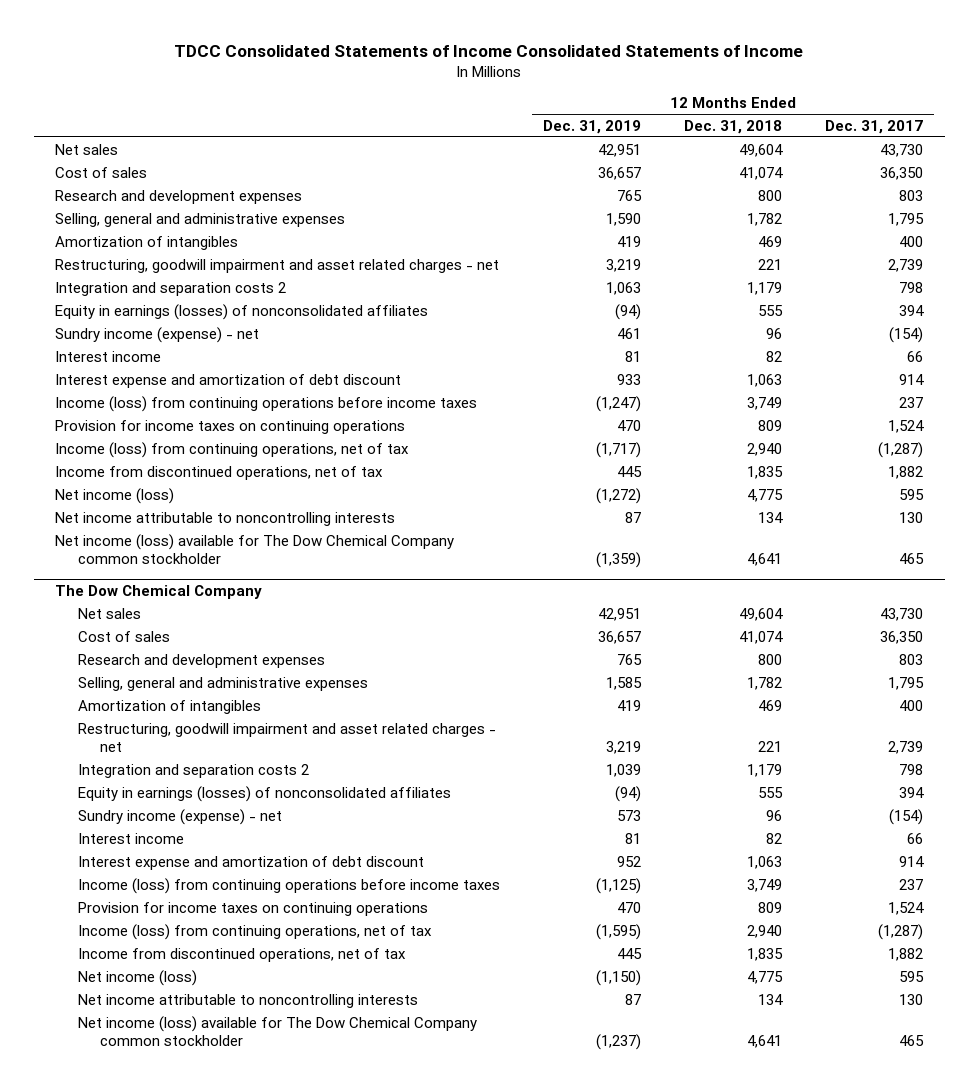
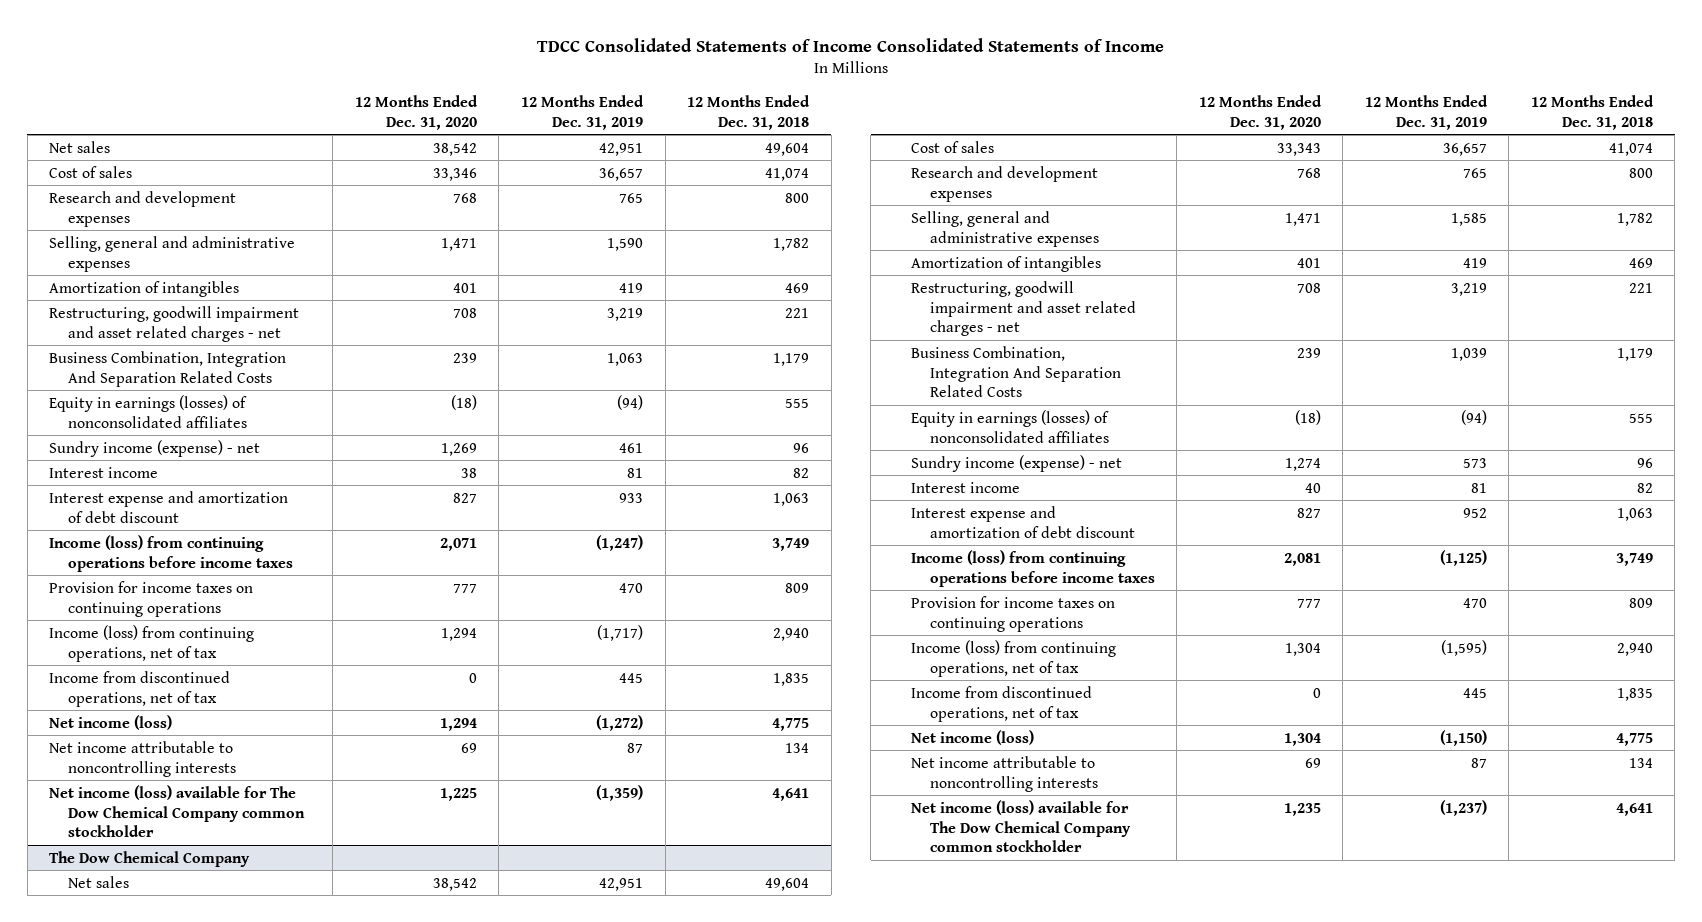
- | 12 Months Ended Dec. 31, 2019 | 12 Months Ended Dec. 31, 2018 | 12 Months Ended Dec. 31, 2017
+ | 12 Months Ended Dec. 31, 2020 | 12 Months Ended Dec. 31, 2019 | 12 Months Ended Dec. 31, 2018
- Integration and separation costs 2 | 1,063 | 1,179 | 798
+ Business Combination, Integration And Separation Related Costs | 239 | 1,063 | 1,179
@ The Dow Chemical Company
- Integration and separation costs 2 | 1,039 | 1,179 | 798
+ Business Combination, Integration And Separation Related Costs | 239 | 1,039 | 1,179

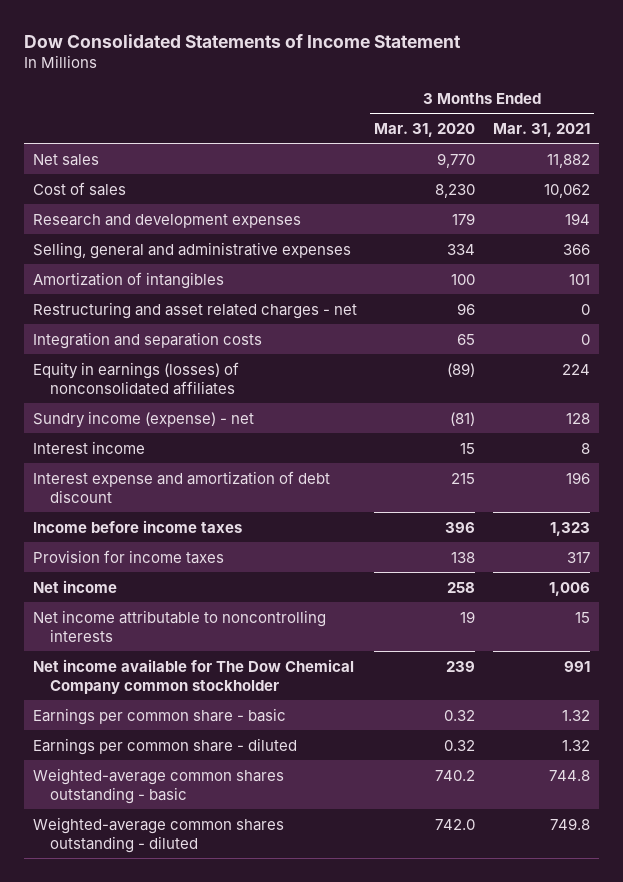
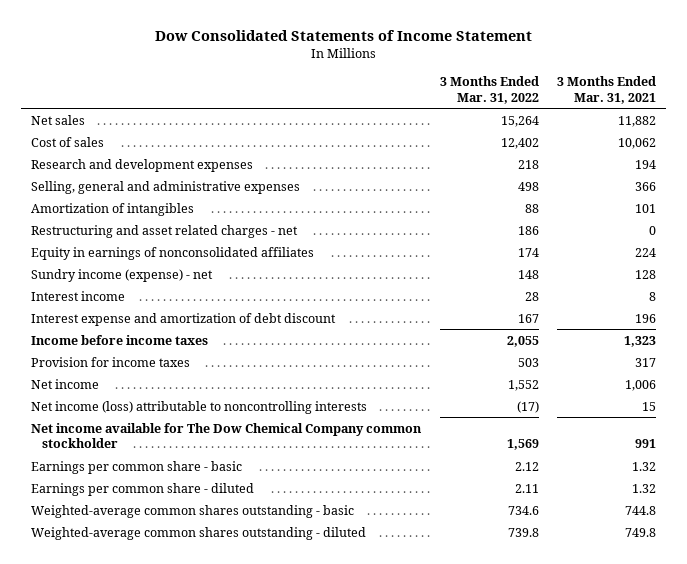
- | 3 Months Ended Mar. 31, 2020 | 3 Months Ended Mar. 31, 2021
+ | 3 Months Ended Mar. 31, 2022 | 3 Months Ended Mar. 31, 2021
- Integration and separation costs | 65 | 0
- Equity in earnings (losses) of nonconsolidated affiliates | (89) | 224
+ Equity in earnings of nonconsolidated affiliates | 174 | 224
- Net income attributable to noncontrolling interests | 19 | 15
+ Net income (loss) attributable to noncontrolling interests | (17) | 15

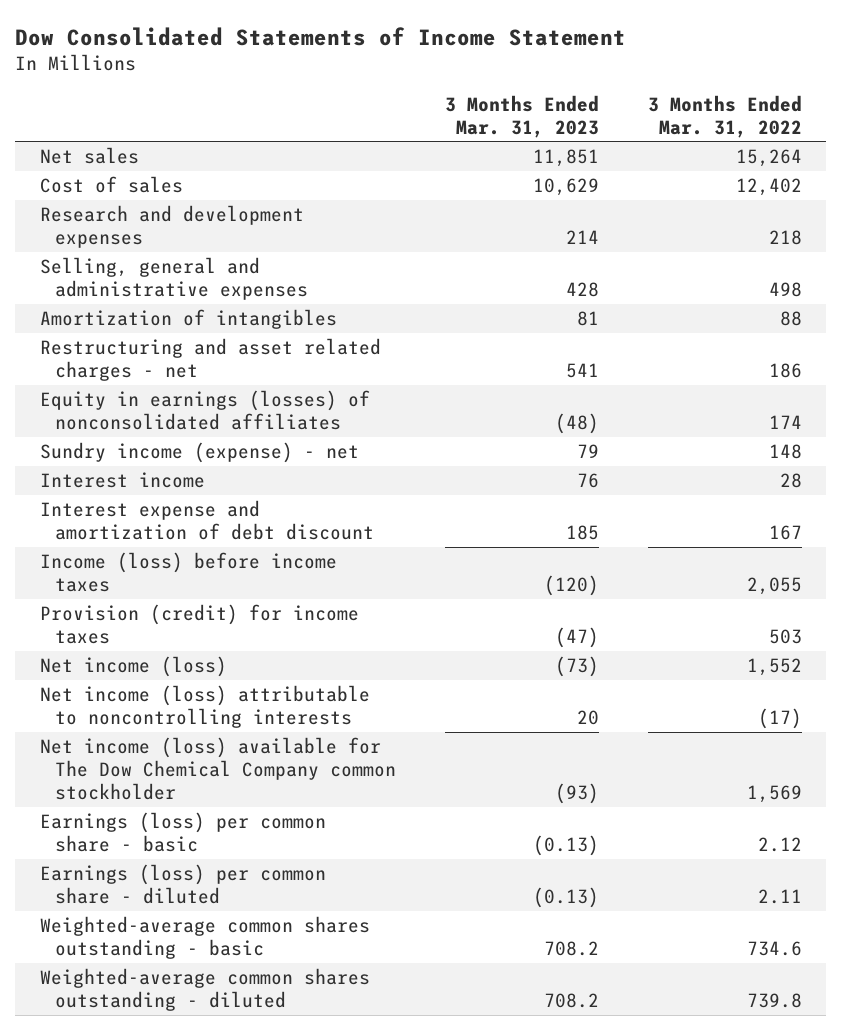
- | 3 Months Ended Mar. 31, 2022 | 3 Months Ended Mar. 31, 2021
+ | 3 Months Ended Mar. 31, 2023 | 3 Months Ended Mar. 31, 2022
- Equity in earnings of nonconsolidated affiliates | 174 | 224
+ Equity in earnings (losses) of nonconsolidated affiliates | (48) | 174
- Income before income taxes | 2,055 | 1,323
- Provision for income taxes | 503 | 317
- Net income | 1,552 | 1,006
+ Income (loss) before income taxes | (120) | 2,055
+ Provision (credit) for income taxes | (47) | 503
+ Net income (loss) | (73) | 1,552
- Net income available for The Dow Chemical Company common stockholder | 1,569 | 991
- Earnings per common share - basic | 2.12 | 1.32
- Earnings per common share - diluted | 2.11 | 1.32
+ Net income (loss) available for The Dow Chemical Company common stockholder | (93) | 1,569
+ Earnings (loss) per common share - basic | (0.13) | 2.12
+ Earnings (loss) per common share - diluted | (0.13) | 2.11

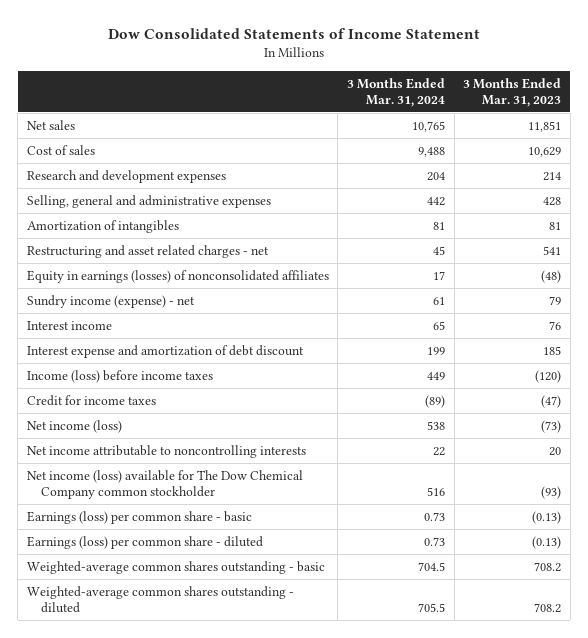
- | 3 Months Ended Mar. 31, 2023 | 3 Months Ended Mar. 31, 2022
+ | 3 Months Ended Mar. 31, 2024 | 3 Months Ended Mar. 31, 2023
- Provision (credit) for income taxes | (47) | 503
+ Credit for income taxes | (89) | (47)
- Net income (loss) attributable to noncontrolling interests | 20 | (17)
+ Net income attributable to noncontrolling interests | 22 | 20

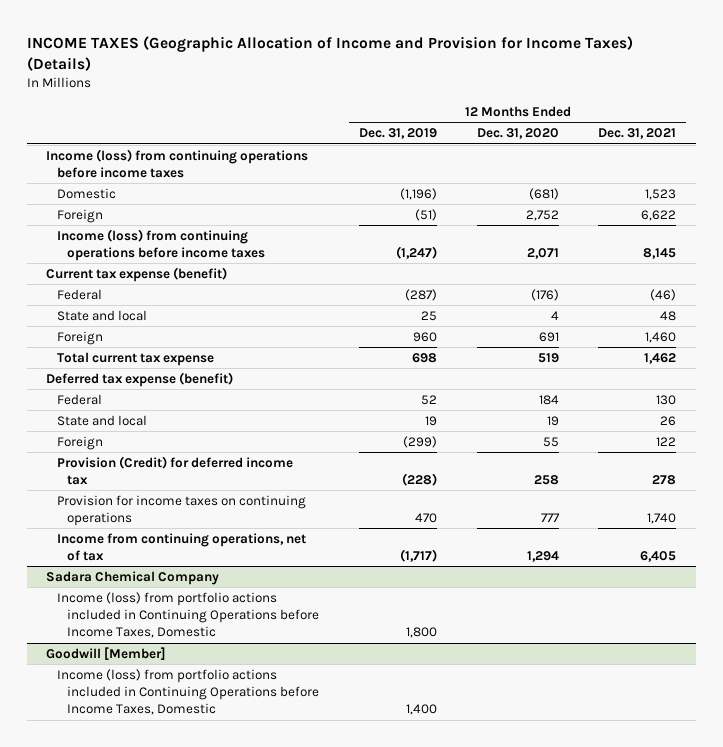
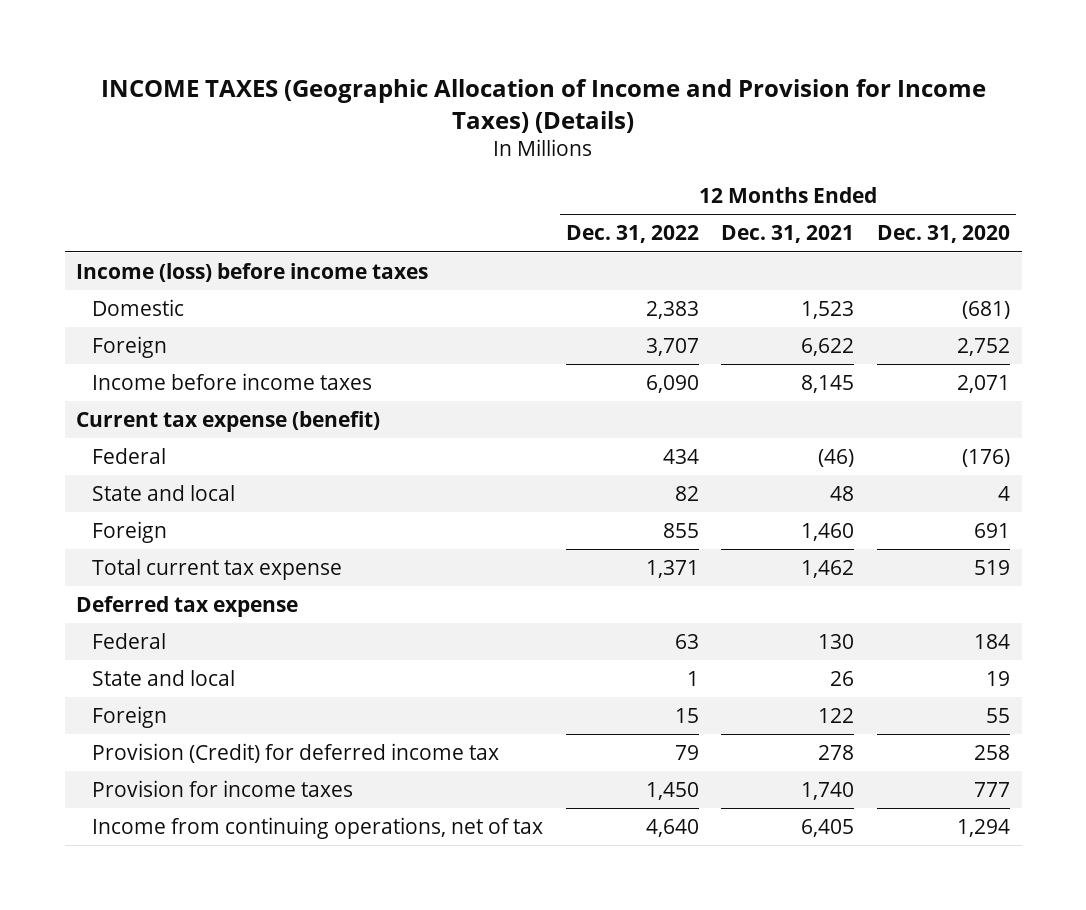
- | 12 Months Ended Dec. 31, 2019 | 12 Months Ended Dec. 31, 2020 | 12 Months Ended Dec. 31, 2021
+ | 12 Months Ended Dec. 31, 2022 | 12 Months Ended Dec. 31, 2021 | 12 Months Ended Dec. 31, 2020
- Income (loss) from continuing operations before income taxes
+ Income (loss) before income taxes
- Income (loss) from continuing operations before income taxes | (1,247) | 2,071 | 8,145
+ Income before income taxes | 6,090 | 8,145 | 2,071
- Deferred tax expense (benefit)
+ Deferred tax expense
- Provision for income taxes on continuing operations | 470 | 777 | 1,740
+ Provision for income taxes | 1,450 | 1,740 | 777
- Sadara Chemical Company
- Income (loss) from portfolio actions included in Continuing Operations before Income Taxes, Domestic | 1,800 | |
- Goodwill [Member]
- Income (loss) from portfolio actions included in Continuing Operations before Income Taxes, Domestic | 1,400 | |

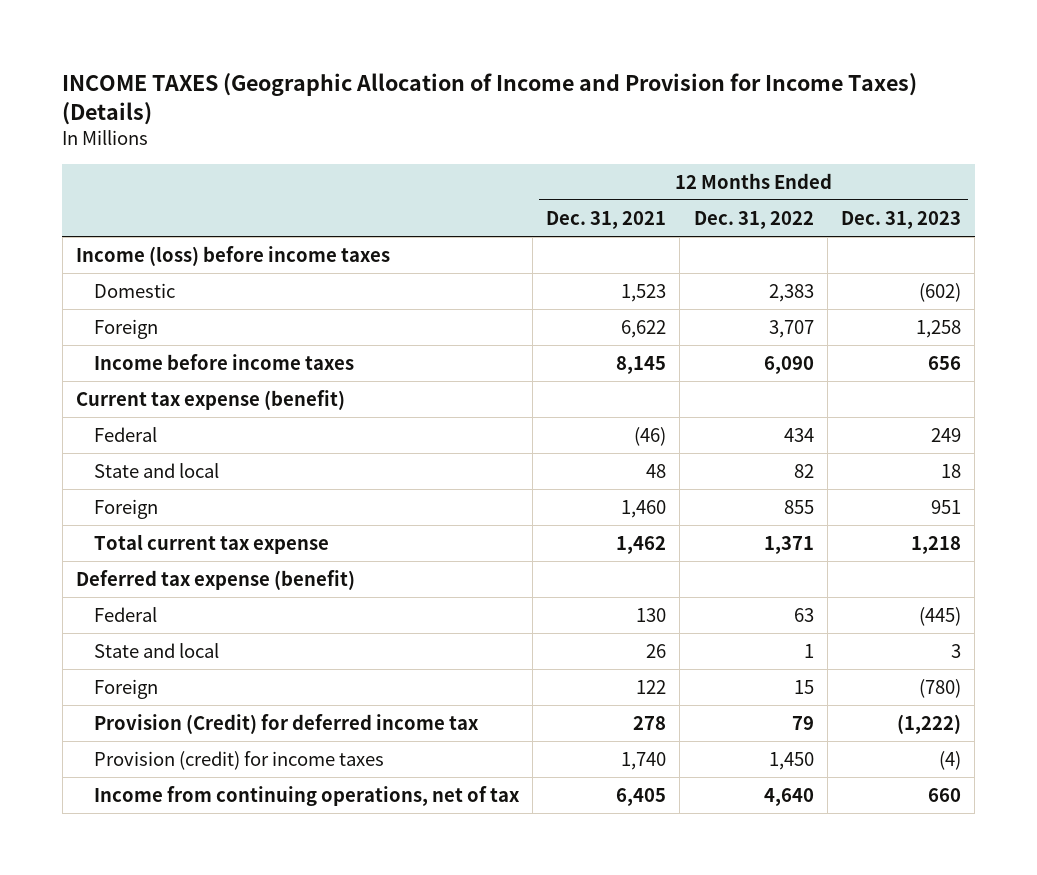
- | 12 Months Ended Dec. 31, 2022 | 12 Months Ended Dec. 31, 2021 | 12 Months Ended Dec. 31, 2020
+ | 12 Months Ended Dec. 31, 2021 | 12 Months Ended Dec. 31, 2022 | 12 Months Ended Dec. 31, 2023
- Deferred tax expense
+ Deferred tax expense (benefit)
- Provision for income taxes | 1,450 | 1,740 | 777
+ Provision (credit) for income taxes | 1,740 | 1,450 | (4)

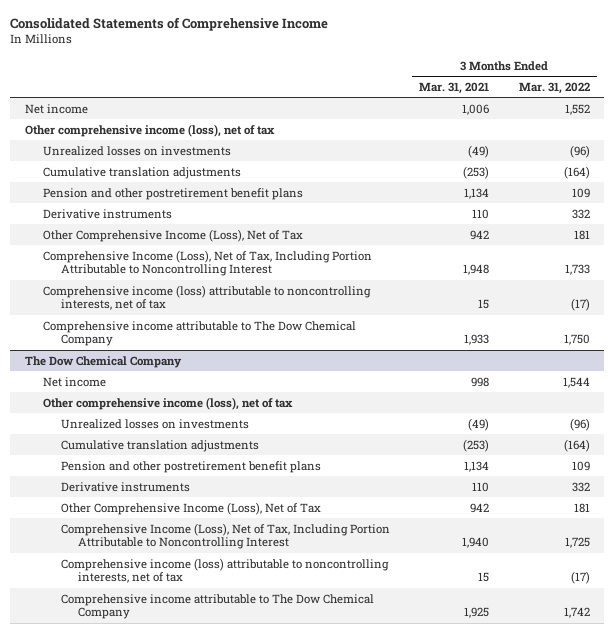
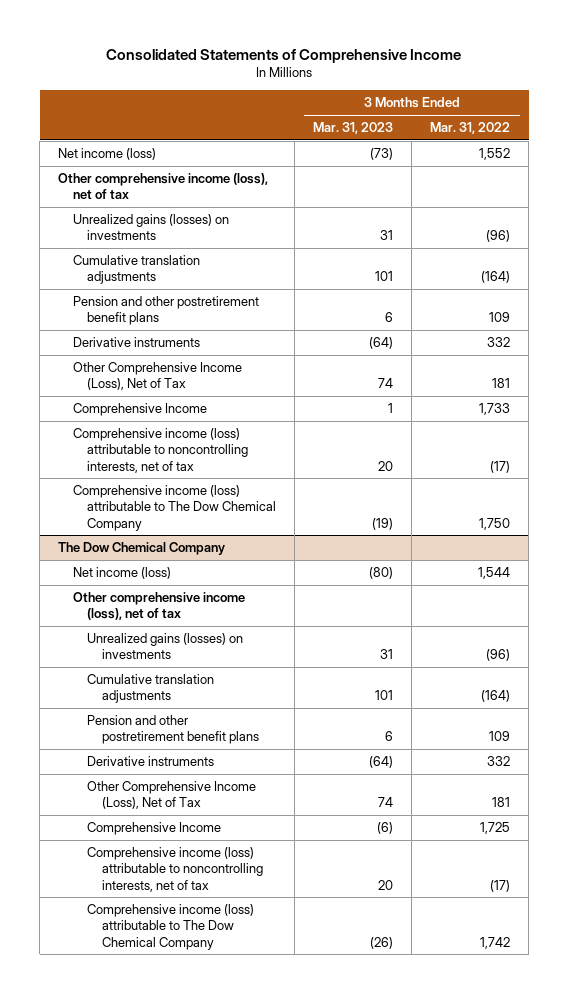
- | 3 Months Ended Mar. 31, 2021 | 3 Months Ended Mar. 31, 2022
+ | 3 Months Ended Mar. 31, 2023 | 3 Months Ended Mar. 31, 2022
- Net income | 1,006 | 1,552
+ Net income (loss) | (73) | 1,552
- Unrealized losses on investments | (49) | (96)
+ Unrealized gains (losses) on investments | 31 | (96)
- Comprehensive Income (Loss), Net of Tax, Including Portion Attributable to Noncontrolling Interest | 1,948 | 1,733
+ Comprehensive Income | 1 | 1,733
- Comprehensive income attributable to The Dow Chemical Company | 1,933 | 1,750
+ Comprehensive income (loss) attributable to The Dow Chemical Company | (19) | 1,750
@ The Dow Chemical Company
- Net income | 998 | 1,544
+ Net income (loss) | (80) | 1,544
- Unrealized losses on investments | (49) | (96)
+ Unrealized gains (losses) on investments | 31 | (96)
- Comprehensive Income (Loss), Net of Tax, Including Portion Attributable to Noncontrolling Interest | 1,940 | 1,725
+ Comprehensive Income | (6) | 1,725
- Comprehensive income attributable to The Dow Chemical Company | 1,925 | 1,742
+ Comprehensive income (loss) attributable to The Dow Chemical Company | (26) | 1,742

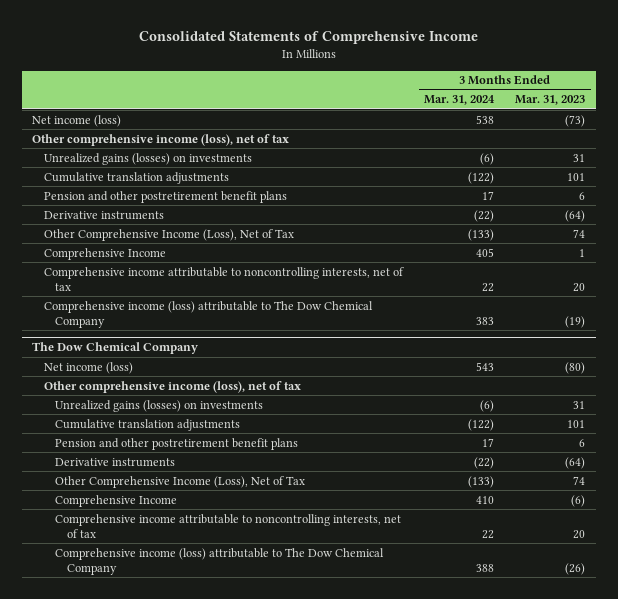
- | 3 Months Ended Mar. 31, 2023 | 3 Months Ended Mar. 31, 2022
+ | 3 Months Ended Mar. 31, 2024 | 3 Months Ended Mar. 31, 2023
- Comprehensive income (loss) attributable to noncontrolling interests, net of tax | 20 | (17)
+ Comprehensive income attributable to noncontrolling interests, net of tax | 22 | 20
@ The Dow Chemical Company
- Comprehensive income (loss) attributable to noncontrolling interests, net of tax | 20 | (17)
+ Comprehensive income attributable to noncontrolling interests, net of tax | 22 | 20

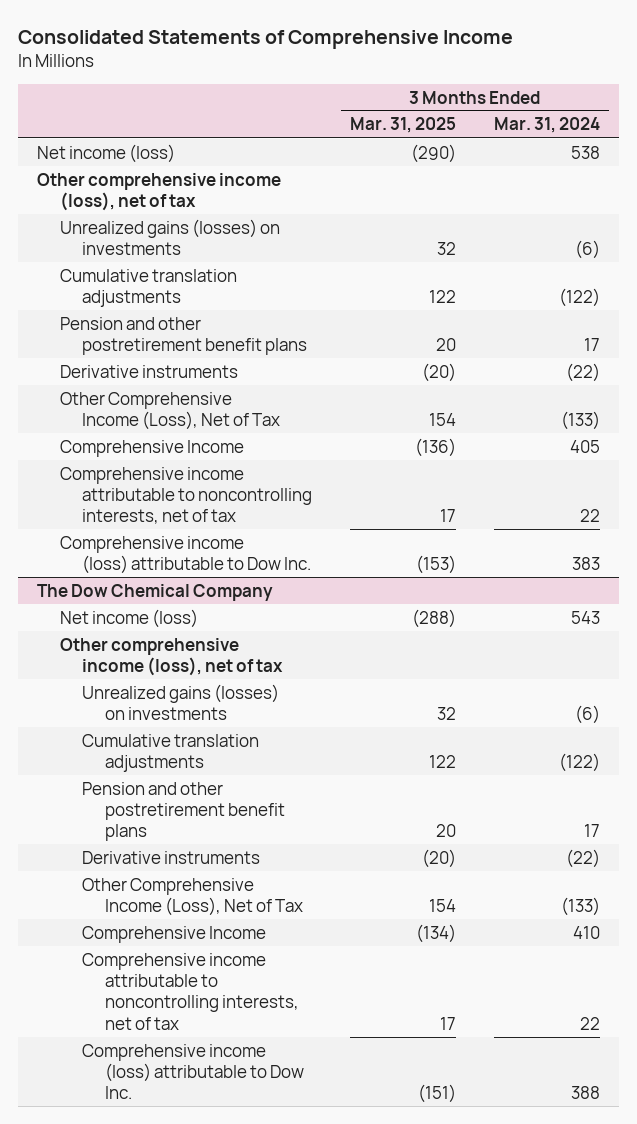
- | 3 Months Ended Mar. 31, 2024 | 3 Months Ended Mar. 31, 2023
+ | 3 Months Ended Mar. 31, 2025 | 3 Months Ended Mar. 31, 2024
- Comprehensive income (loss) attributable to The Dow Chemical Company | 383 | (19)
+ Comprehensive income (loss) attributable to Dow Inc. | (153) | 383
@ The Dow Chemical Company
- Comprehensive income (loss) attributable to The Dow Chemical Company | 388 | (26)
+ Comprehensive income (loss) attributable to Dow Inc. | (151) | 388

